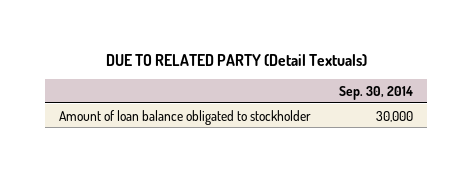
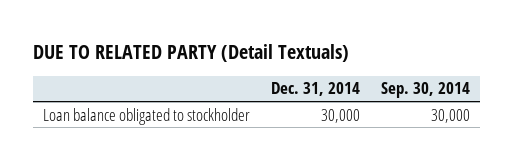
- | Sep. 30, 2014
+ | Dec. 31, 2014 | Sep. 30, 2014
- Amount of loan balance obligated to stockholder | 30,000
+ Loan balance obligated to stockholder | 30,000 | 30,000

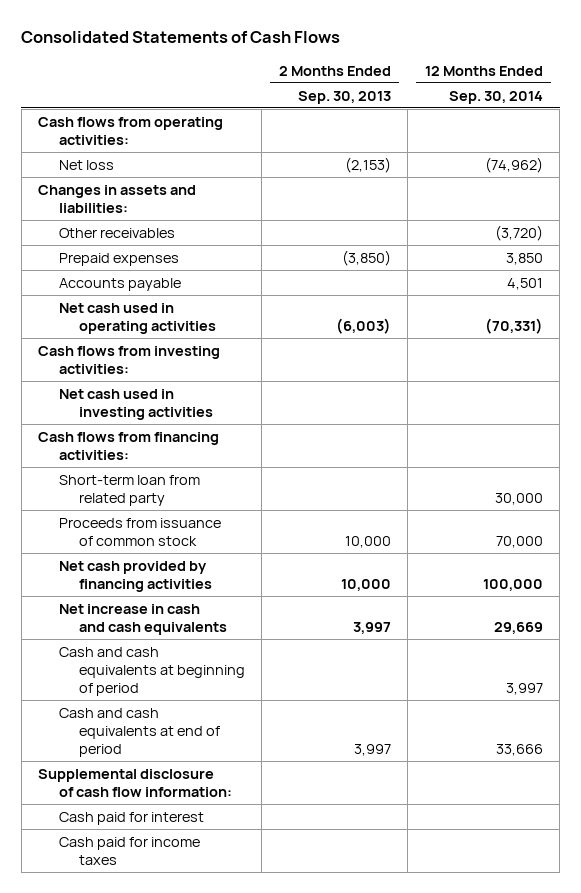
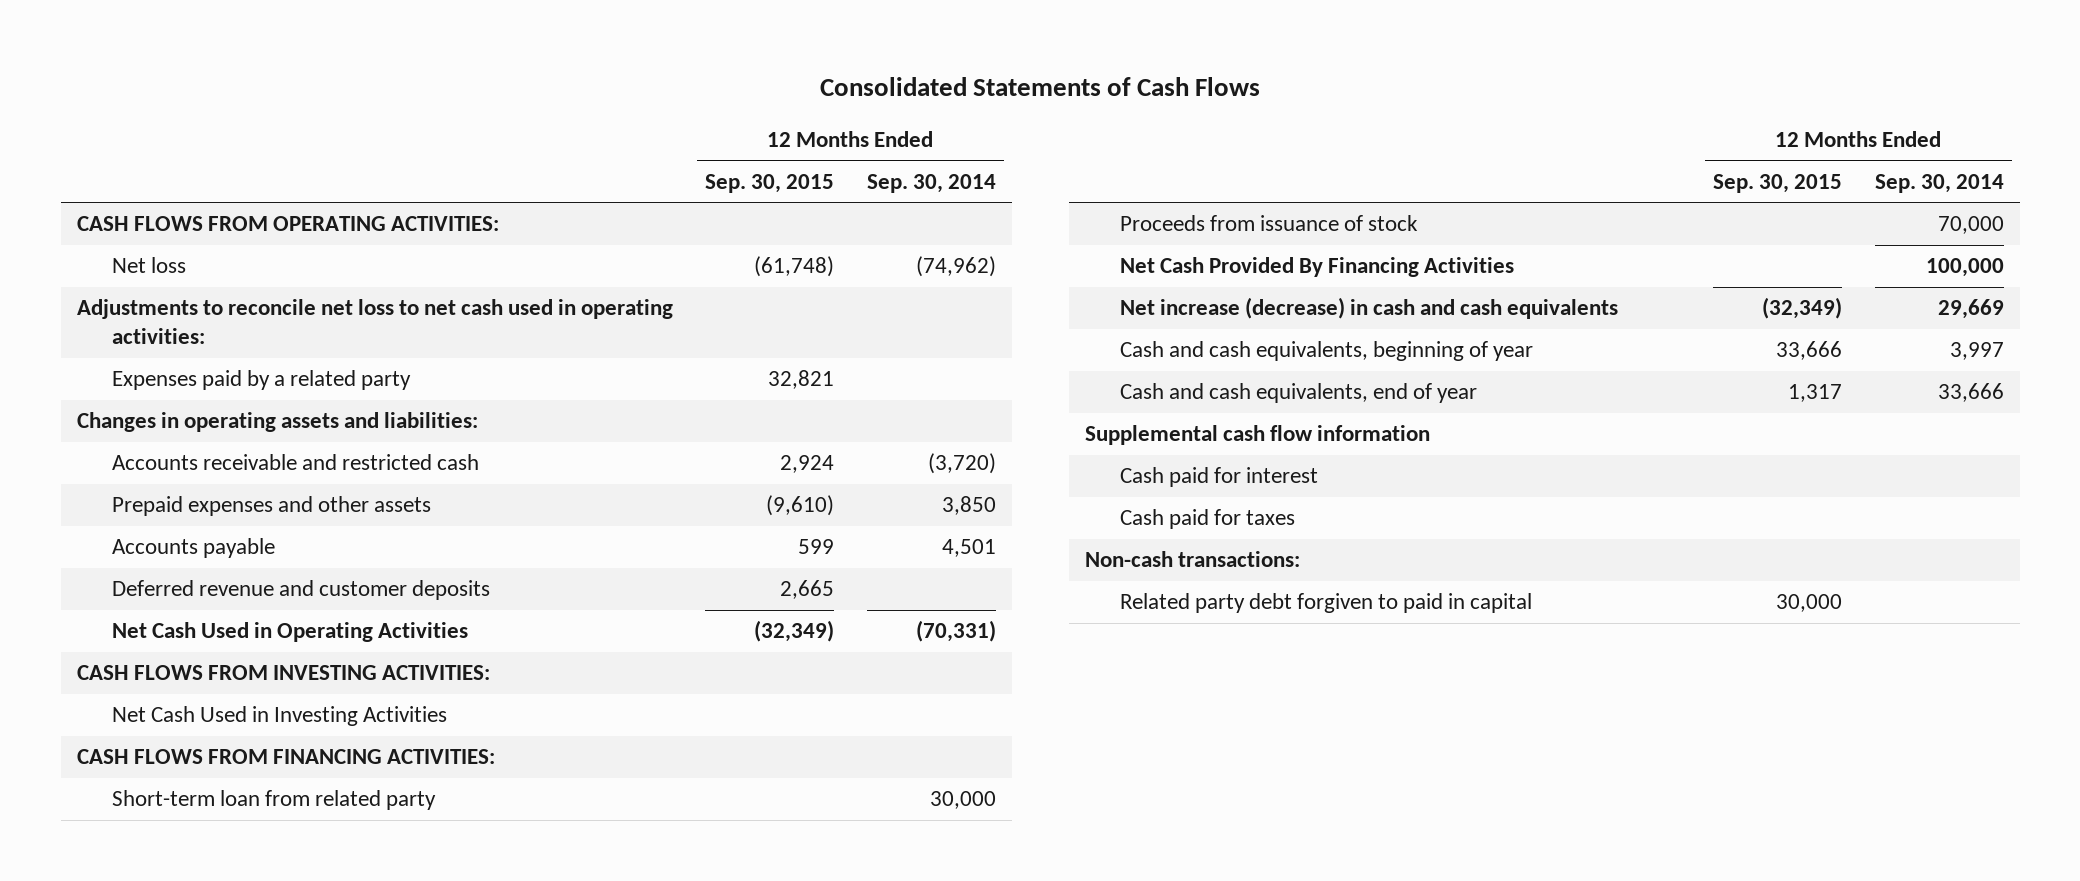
- | 2 Months Ended Sep. 30, 2013 | 12 Months Ended Sep. 30, 2014
+ | 12 Months Ended Sep. 30, 2015 | 12 Months Ended Sep. 30, 2014
- Cash flows from operating activities:
+ CASH FLOWS FROM OPERATING ACTIVITIES:
- Changes in assets and liabilities:
- Other receivables | | (3,720)
- Prepaid expenses | (3,850) | 3,850
+ Adjustments to reconcile net loss to net cash used in operating activities:
+ Expenses paid by a related party | 32,821 |
+ Changes in operating assets and liabilities:
+ Accounts receivable and restricted cash | 2,924 | (3,720)
+ Prepaid expenses and other assets | (9,610) | 3,850
- Net cash used in operating activities | (6,003) | (70,331)
- Cash flows from investing activities:
- Net cash used in investing activities
- Cash flows from financing activities:
+ Deferred revenue and customer deposits | 2,665 |
+ Net Cash Used in Operating Activities | (32,349) | (70,331)
+ CASH FLOWS FROM INVESTING ACTIVITIES:
+ Net Cash Used in Investing Activities
+ CASH FLOWS FROM FINANCING ACTIVITIES:
- Proceeds from issuance of common stock | 10,000 | 70,000
- Net cash provided by financing activities | 10,000 | 100,000
- Net increase in cash and cash equivalents | 3,997 | 29,669
- Cash and cash equivalents at beginning of period | | 3,997
- Cash and cash equivalents at end of period | 3,997 | 33,666
- Supplemental disclosure of cash flow information:
+ Proceeds from issuance of stock | | 70,000
+ Net Cash Provided By Financing Activities | | 100,000
+ Net increase (decrease) in cash and cash equivalents | (32,349) | 29,669
+ Cash and cash equivalents, beginning of year | 33,666 | 3,997
+ Cash and cash equivalents, end of year | 1,317 | 33,666
+ Supplemental cash flow information
- Cash paid for income taxes
+ Cash paid for taxes
+ Non-cash transactions:
+ Related party debt forgiven to paid in capital | 30,000 |

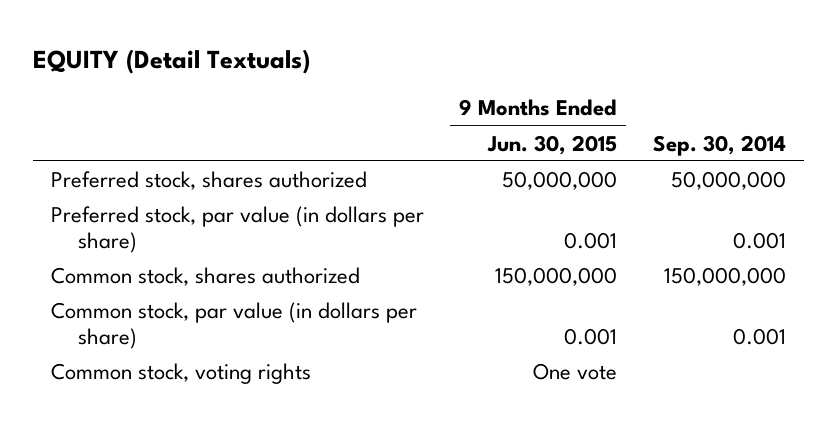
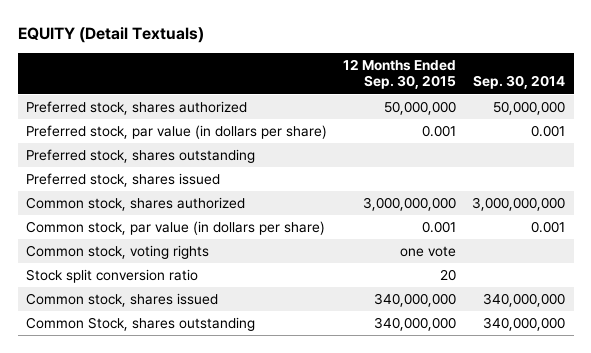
- | 9 Months Ended Jun. 30, 2015 | Sep. 30, 2014
+ | 12 Months Ended Sep. 30, 2015 | Sep. 30, 2014
- Common stock, shares authorized | 150,000,000 | 150,000,000
+ Preferred stock, shares outstanding
+ Preferred stock, shares issued
+ Common stock, shares authorized | 3,000,000,000 | 3,000,000,000
+ Stock split conversion ratio | 20 |
+ Common stock, shares issued | 340,000,000 | 340,000,000
+ Common Stock, shares outstanding | 340,000,000 | 340,000,000

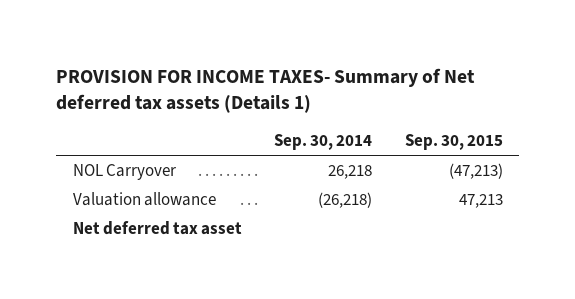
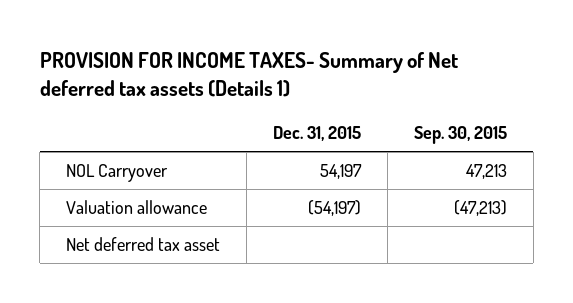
- | Sep. 30, 2014 | Sep. 30, 2015
+ | Dec. 31, 2015 | Sep. 30, 2015
- NOL Carryover | 26,218 | (47,213)
- Valuation allowance | (26,218) | 47,213
+ NOL Carryover | 54,197 | 47,213
+ Valuation allowance | (54,197) | (47,213)

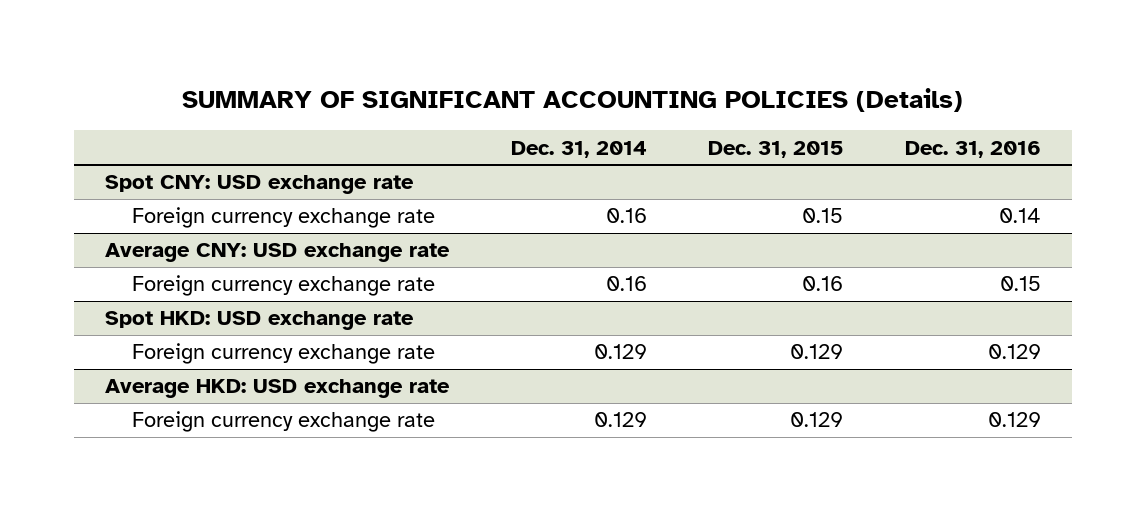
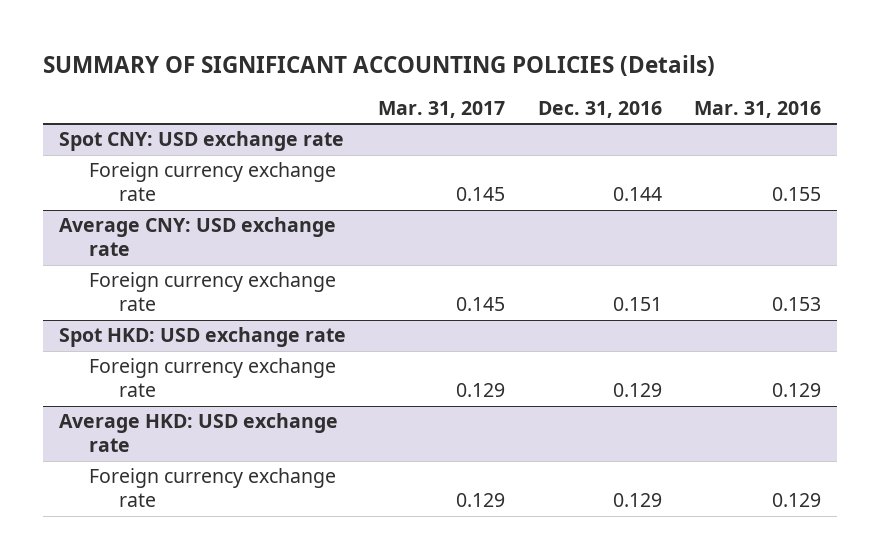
- | Dec. 31, 2014 | Dec. 31, 2015 | Dec. 31, 2016
+ | Mar. 31, 2017 | Dec. 31, 2016 | Mar. 31, 2016
@ Spot CNY: USD exchange rate
- Foreign currency exchange rate | 0.16 | 0.15 | 0.14
+ Foreign currency exchange rate | 0.145 | 0.144 | 0.155
@ Average CNY: USD exchange rate
- Foreign currency exchange rate | 0.16 | 0.16 | 0.15
+ Foreign currency exchange rate | 0.145 | 0.151 | 0.153

